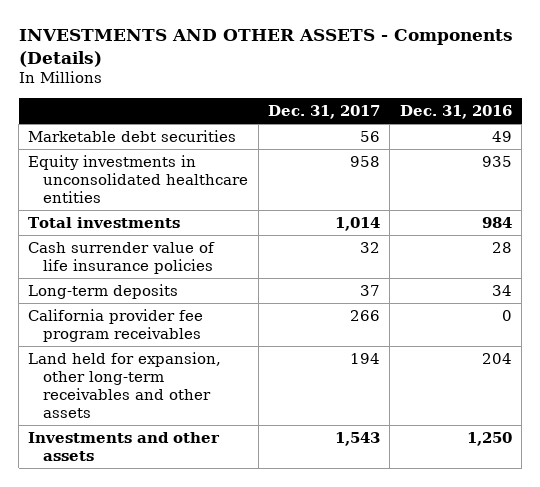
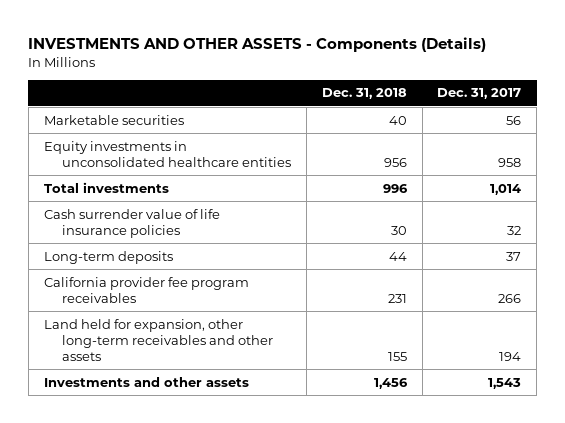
- | Dec. 31, 2017 | Dec. 31, 2016
+ | Dec. 31, 2018 | Dec. 31, 2017
- Marketable debt securities | 56 | 49
+ Marketable securities | 40 | 56

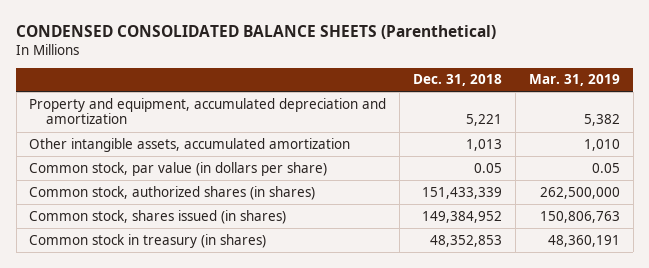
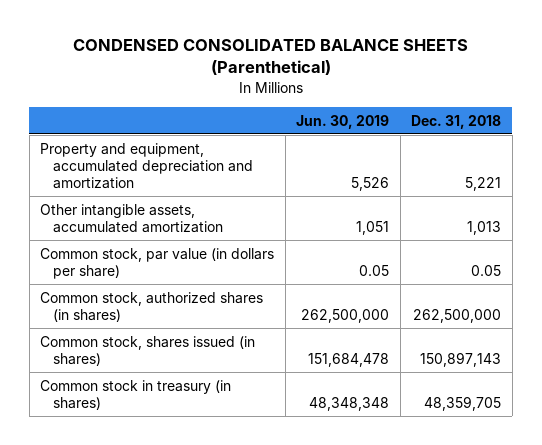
- | Dec. 31, 2018 | Mar. 31, 2019
+ | Jun. 30, 2019 | Dec. 31, 2018
- Common stock, authorized shares (in shares) | 151,433,339 | 262,500,000
- Common stock, shares issued (in shares) | 149,384,952 | 150,806,763
- Common stock in treasury (in shares) | 48,352,853 | 48,360,191
+ Common stock, authorized shares (in shares) | 262,500,000 | 262,500,000
+ Common stock, shares issued (in shares) | 151,684,478 | 150,897,143
+ Common stock in treasury (in shares) | 48,348,348 | 48,359,705

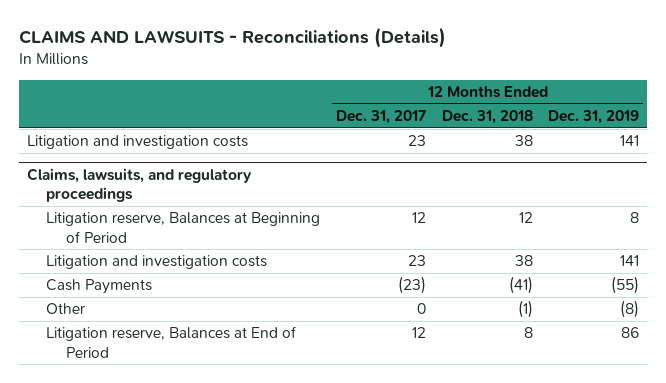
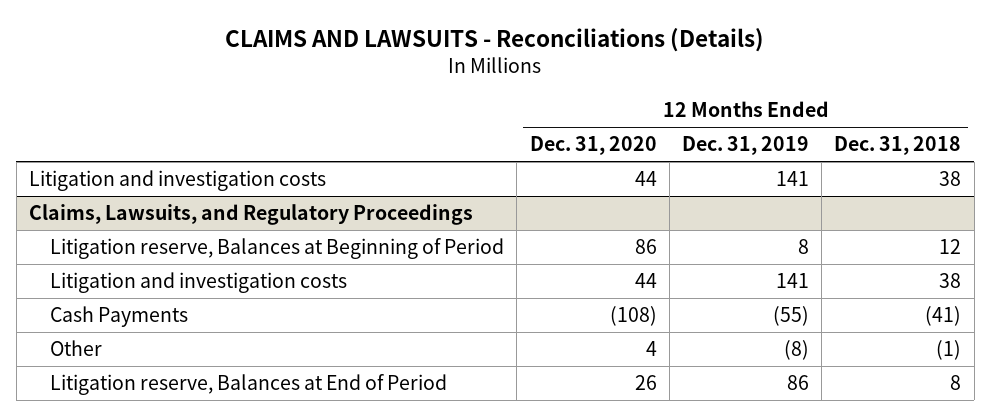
- | 12 Months Ended Dec. 31, 2017 | 12 Months Ended Dec. 31, 2018 | 12 Months Ended Dec. 31, 2019
+ | 12 Months Ended Dec. 31, 2020 | 12 Months Ended Dec. 31, 2019 | 12 Months Ended Dec. 31, 2018
- Claims, lawsuits, and regulatory proceedings
+ Claims, Lawsuits, and Regulatory Proceedings

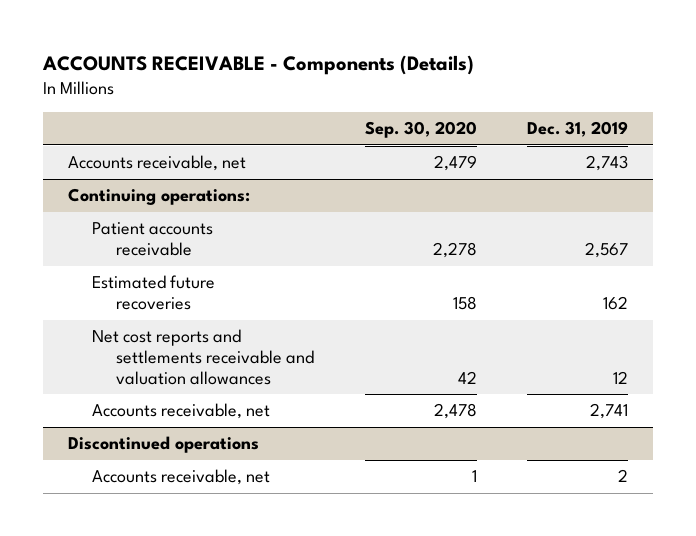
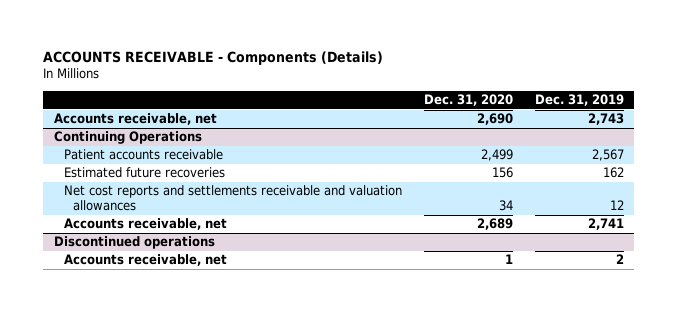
- | Sep. 30, 2020 | Dec. 31, 2019
+ | Dec. 31, 2020 | Dec. 31, 2019
- Continuing operations:
+ Continuing Operations

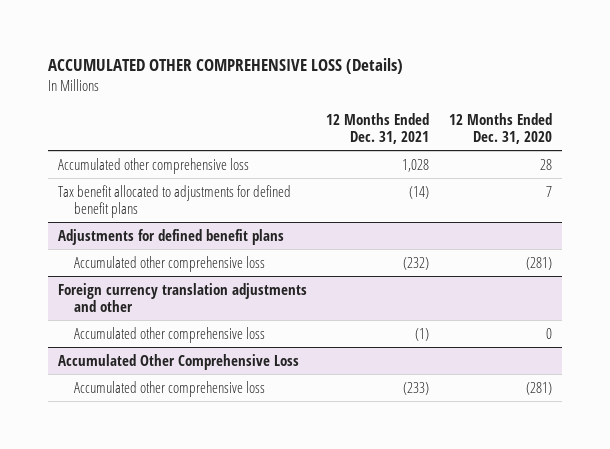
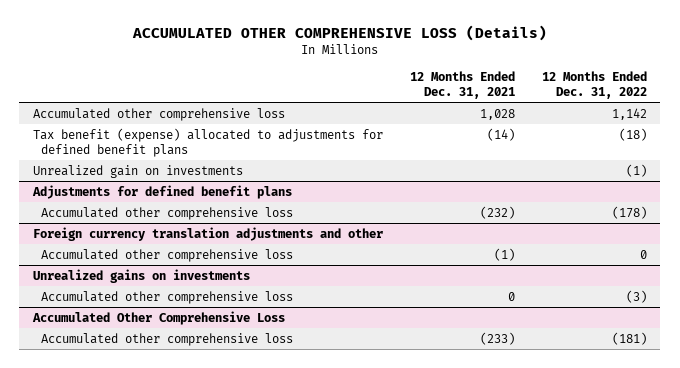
- | 12 Months Ended Dec. 31, 2021 | 12 Months Ended Dec. 31, 2020
+ | 12 Months Ended Dec. 31, 2021 | 12 Months Ended Dec. 31, 2022
- Tax benefit allocated to adjustments for defined benefit plans | (14) | 7
+ Tax benefit (expense) allocated to adjustments for defined benefit plans | (14) | (18)
+ Unrealized gain on investments | | (1)
+ Unrealized gains on investments
+ Accumulated other comprehensive loss | 0 | (3)

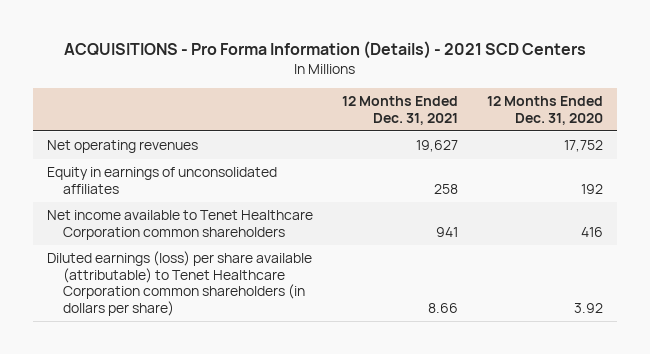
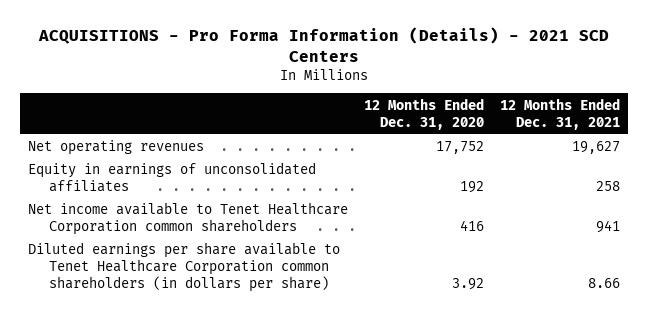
- | 12 Months Ended Dec. 31, 2021 | 12 Months Ended Dec. 31, 2020
+ | 12 Months Ended Dec. 31, 2020 | 12 Months Ended Dec. 31, 2021
- Diluted earnings (loss) per share available (attributable) to Tenet Healthcare Corporation common shareholders (in dollars per share) | 8.66 | 3.92
+ Diluted earnings per share available to Tenet Healthcare Corporation common shareholders (in dollars per share) | 3.92 | 8.66

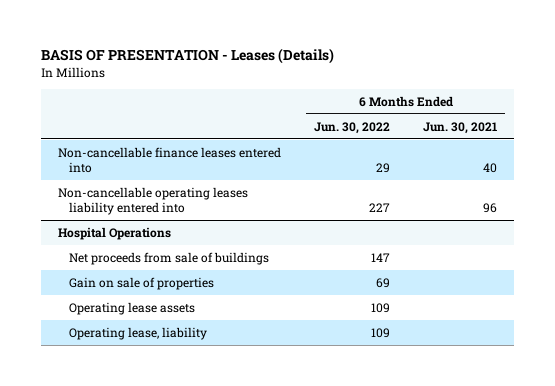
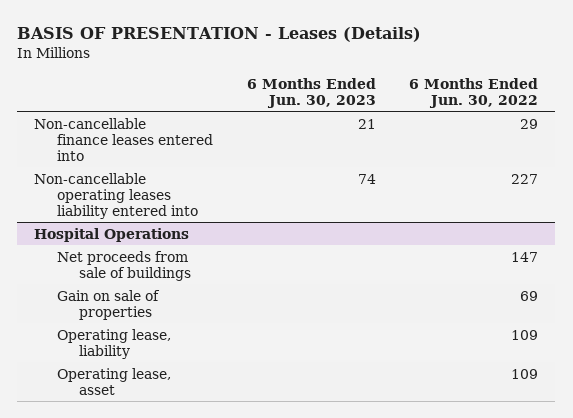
- | 6 Months Ended Jun. 30, 2022 | 6 Months Ended Jun. 30, 2021
+ | 6 Months Ended Jun. 30, 2023 | 6 Months Ended Jun. 30, 2022
@ Hospital Operations
- Operating lease assets | 109 |
+ Operating lease, asset | | 109

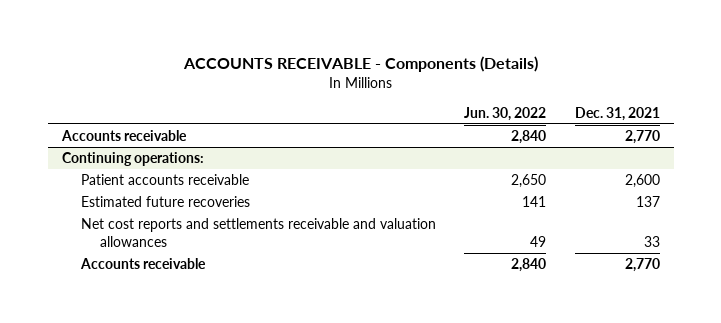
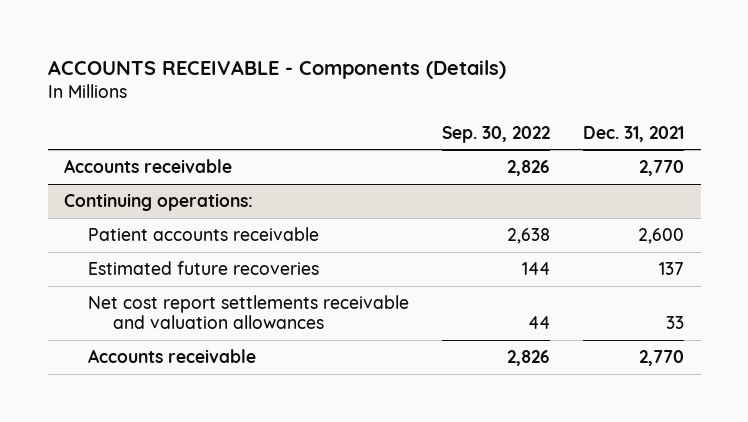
- | Jun. 30, 2022 | Dec. 31, 2021
+ | Sep. 30, 2022 | Dec. 31, 2021
@ Continuing operations:
- Net cost reports and settlements receivable and valuation allowances | 49 | 33
+ Net cost report settlements receivable and valuation allowances | 44 | 33

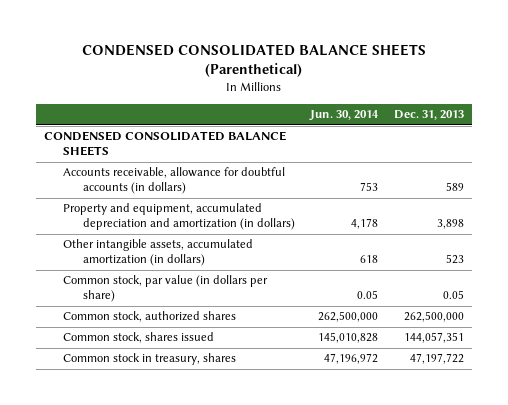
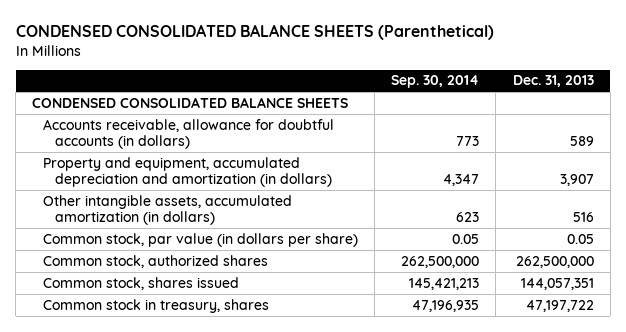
- | Jun. 30, 2014 | Dec. 31, 2013
+ | Sep. 30, 2014 | Dec. 31, 2013
- Property and equipment, accumulated depreciation and amortization (in dollars) | 4,178 | 3,898
- Other intangible assets, accumulated amortization (in dollars) | 618 | 523
+ Property and equipment, accumulated depreciation and amortization (in dollars) | 4,347 | 3,907
+ Other intangible assets, accumulated amortization (in dollars) | 623 | 516

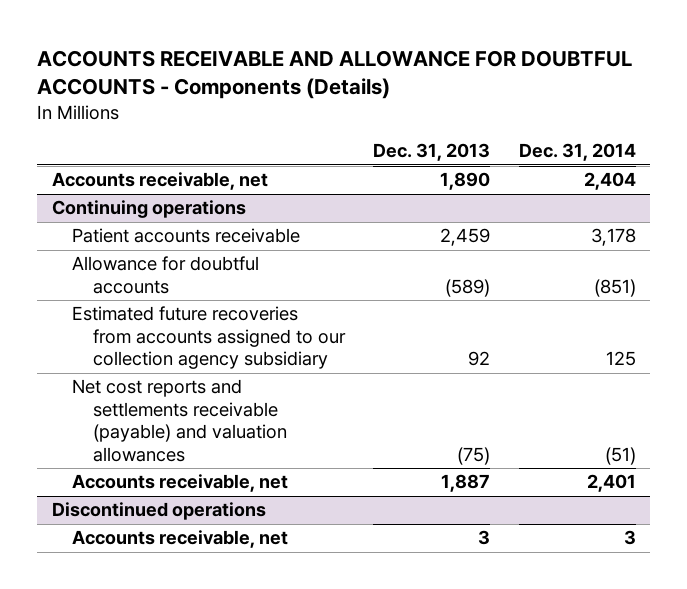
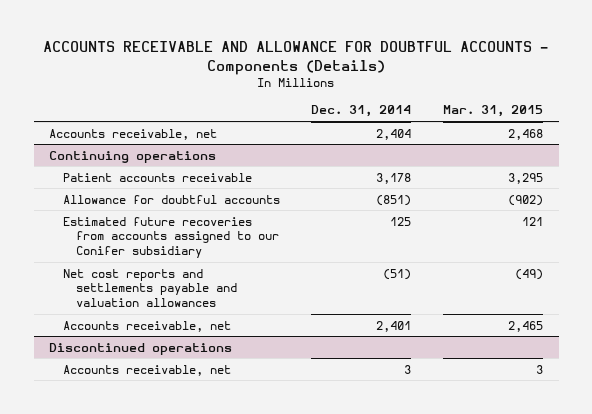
- | Dec. 31, 2013 | Dec. 31, 2014
+ | Dec. 31, 2014 | Mar. 31, 2015
@ Continuing operations
- Estimated future recoveries from accounts assigned to our collection agency subsidiary | 92 | 125
- Net cost reports and settlements receivable (payable) and valuation allowances | (75) | (51)
+ Estimated future recoveries from accounts assigned to our Conifer subsidiary | 125 | 121
+ Net cost reports and settlements payable and valuation allowances | (51) | (49)

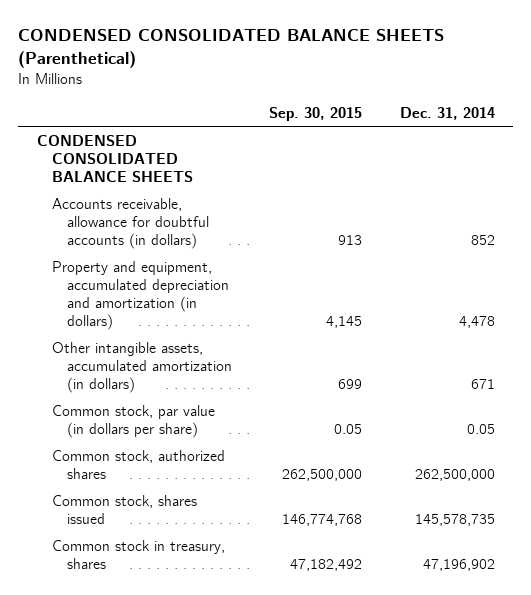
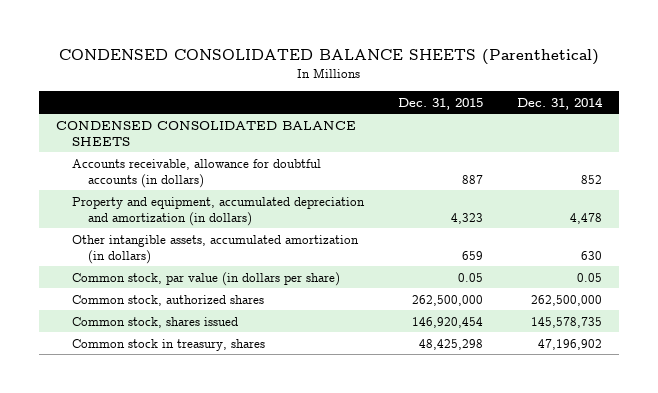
- | Sep. 30, 2015 | Dec. 31, 2014
+ | Dec. 31, 2015 | Dec. 31, 2014
- Other intangible assets, accumulated amortization (in dollars) | 699 | 671
+ Other intangible assets, accumulated amortization (in dollars) | 659 | 630

